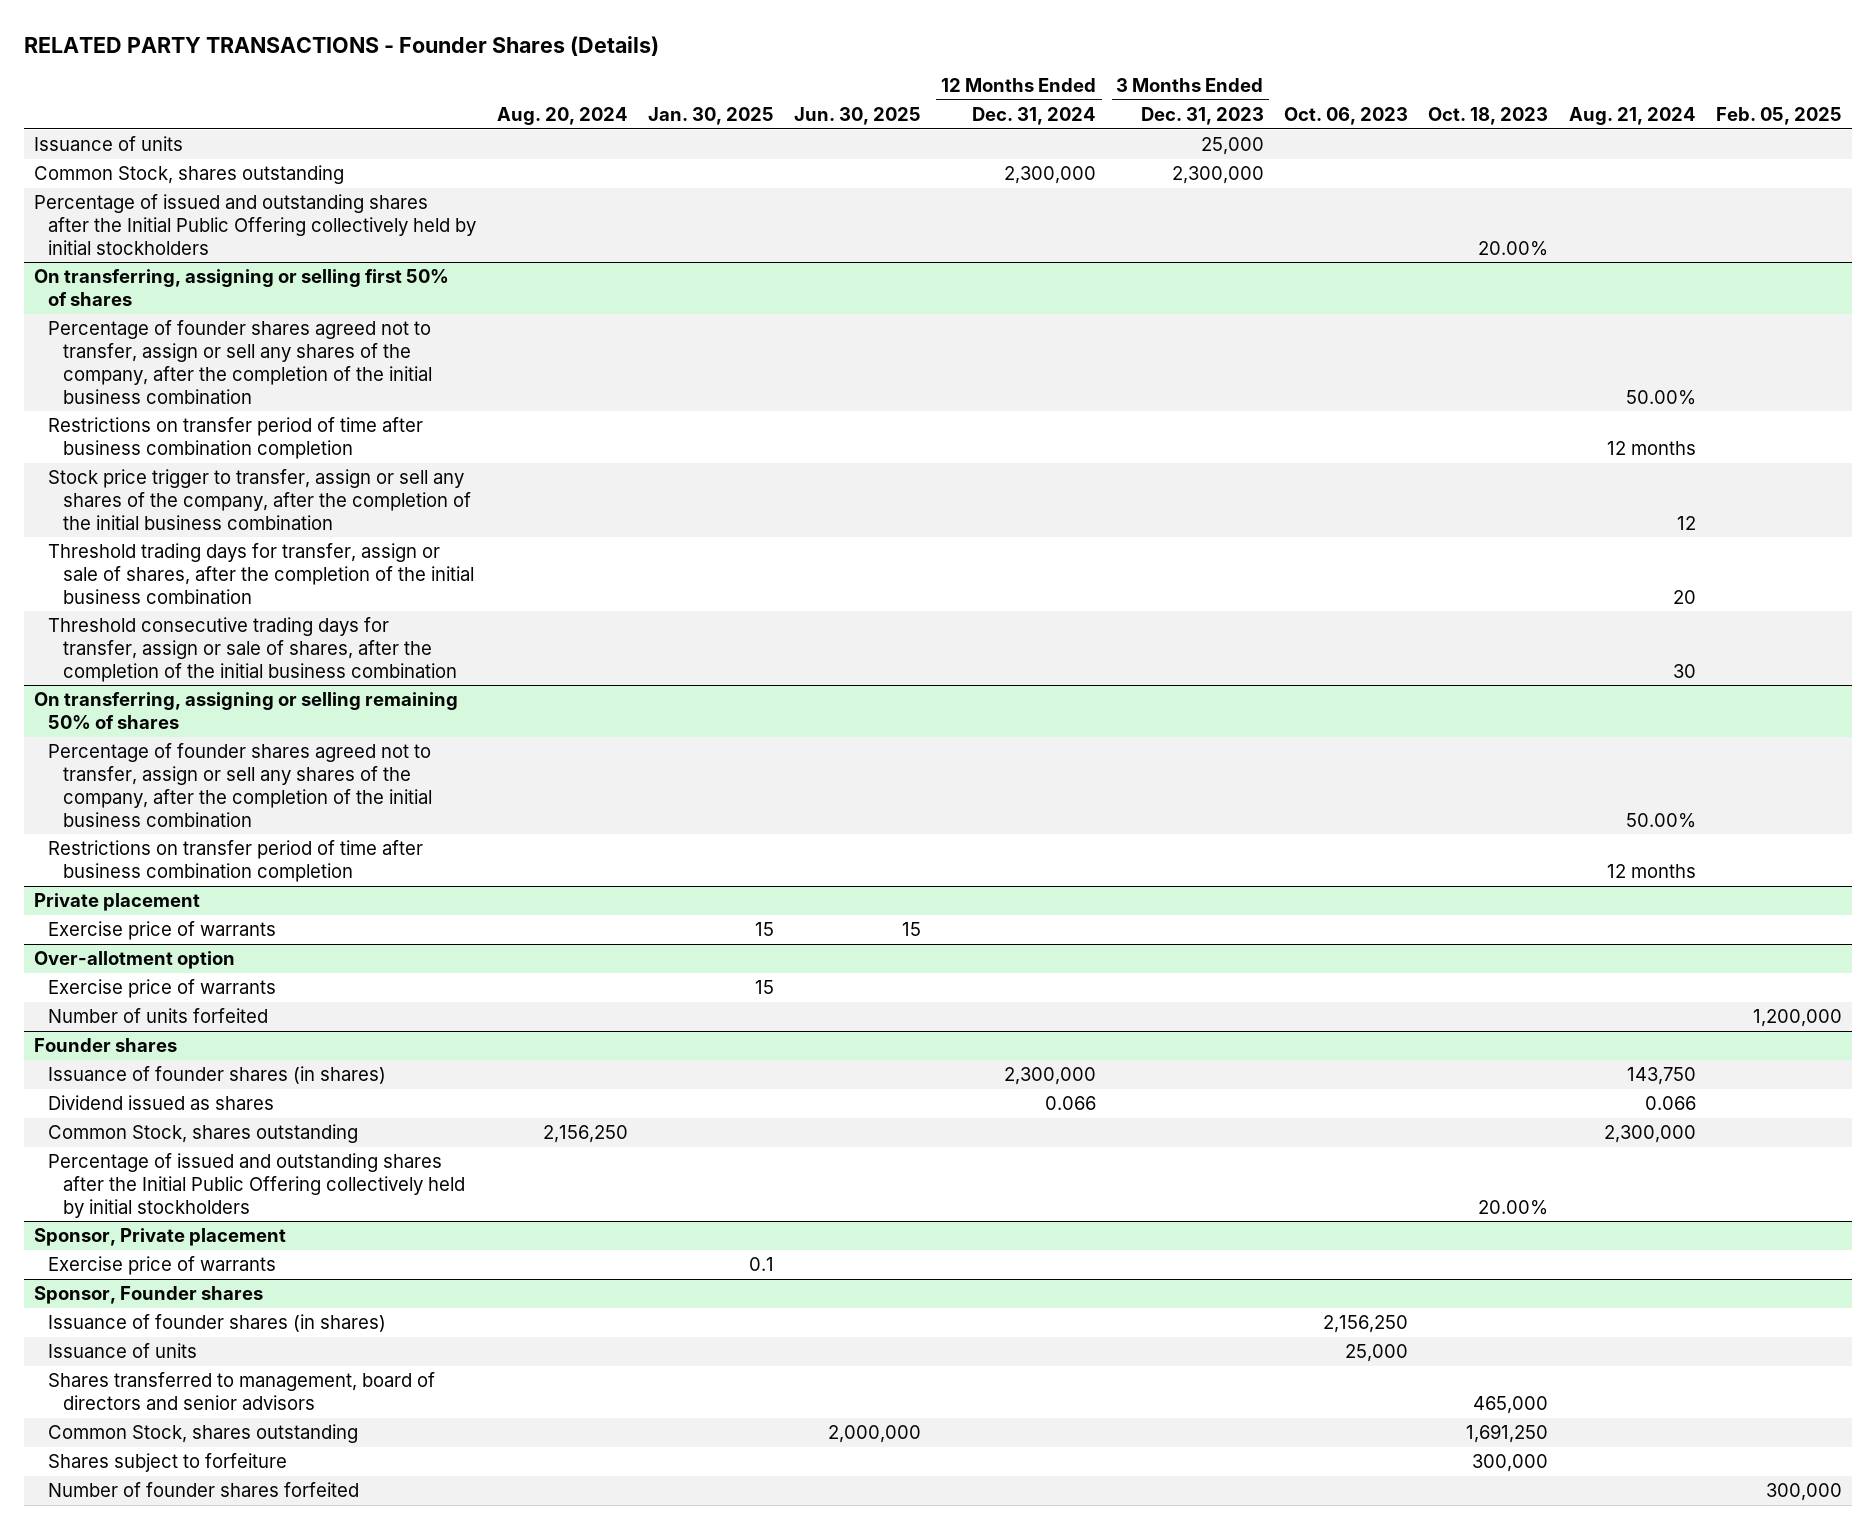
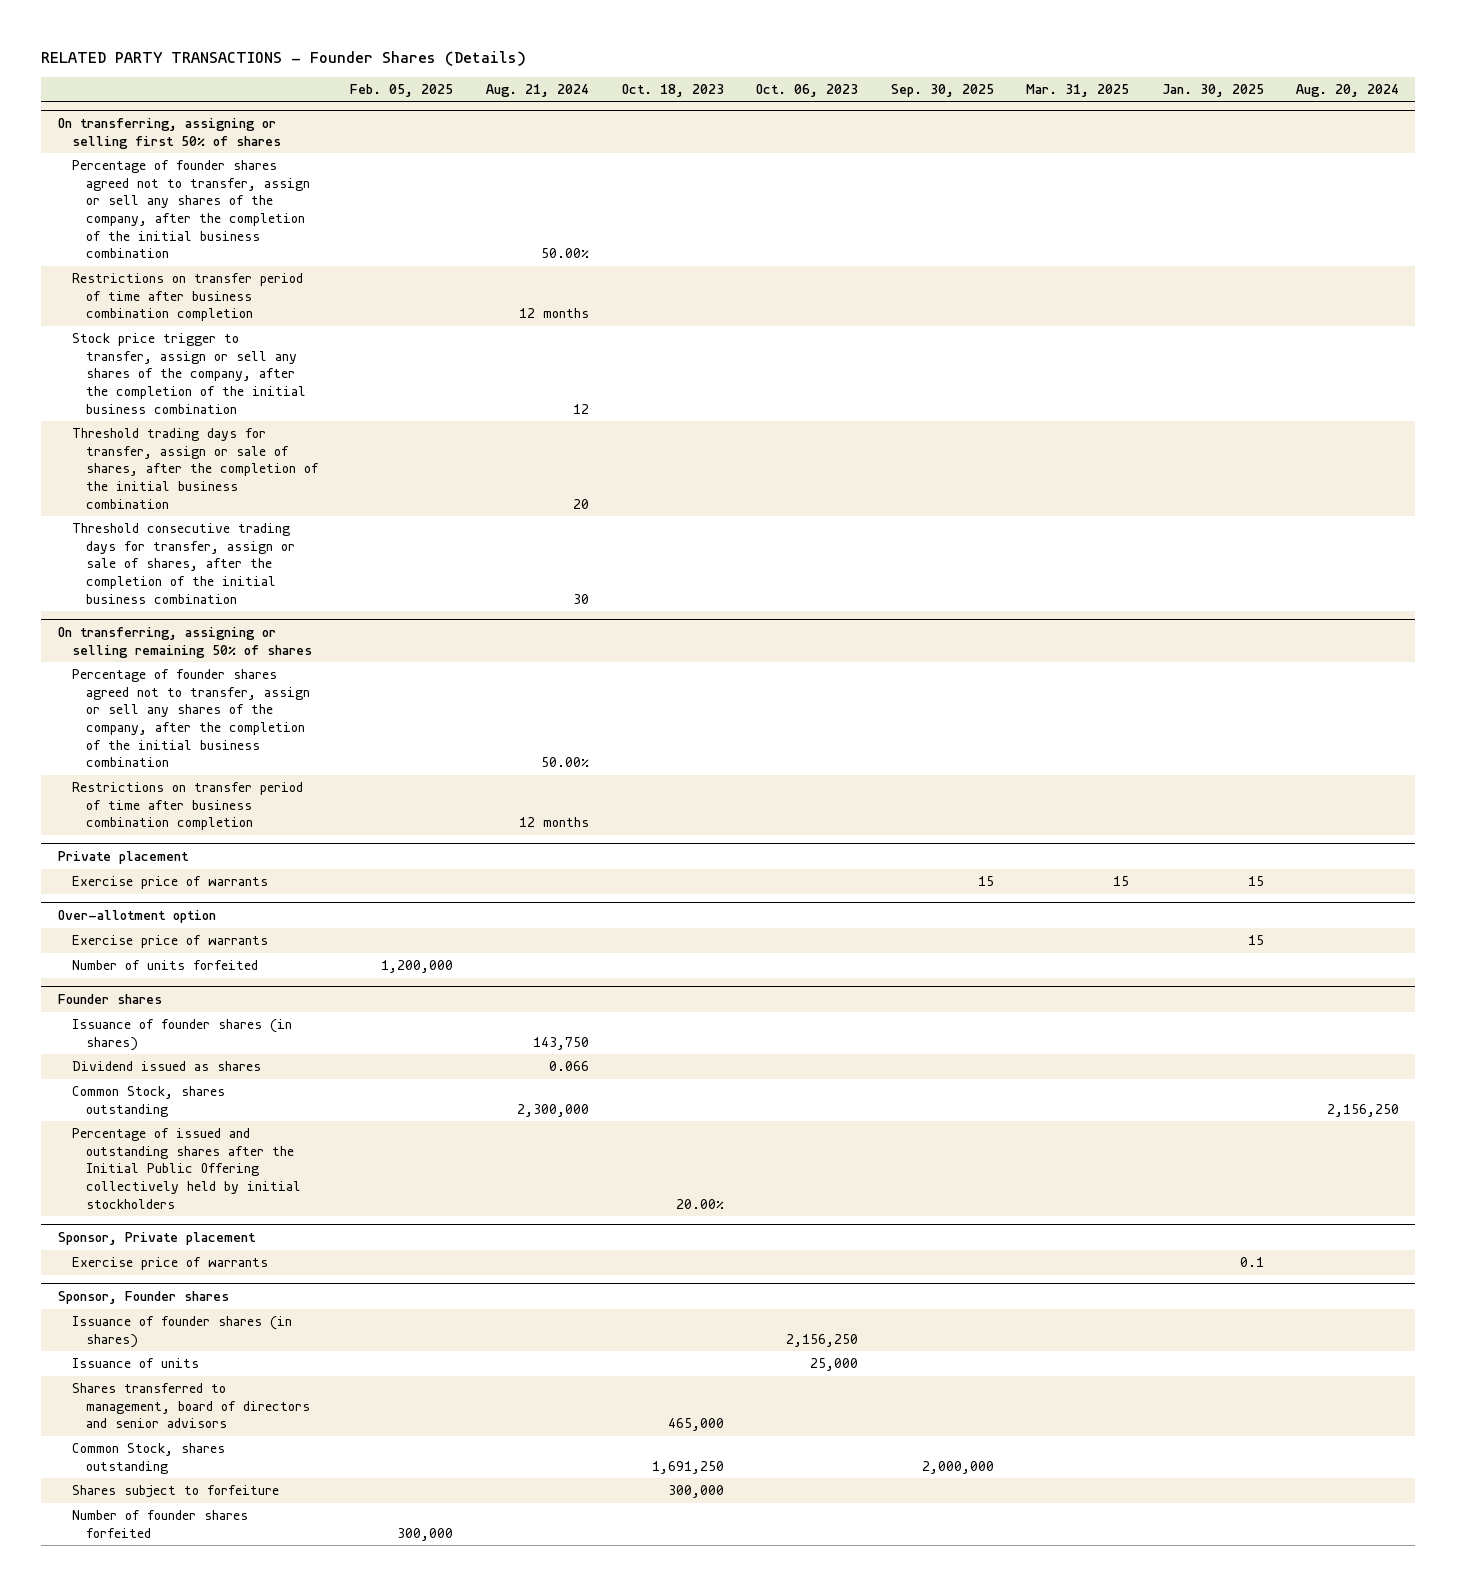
- | Aug. 20, 2024 | Jan. 30, 2025 | Jun. 30, 2025 | 12 Months Ended Dec. 31, 2024 | 3 Months Ended Dec. 31, 2023 | Oct. 06, 2023 | Oct. 18, 2023 | Aug. 21, 2024 | Feb. 05, 2025
+ | Feb. 05, 2025 | Aug. 21, 2024 | Oct. 18, 2023 | Oct. 06, 2023 | Sep. 30, 2025 | Mar. 31, 2025 | Jan. 30, 2025 | Aug. 20, 2024
- Issuance of units | | | | | 25,000 | | | |
- Common Stock, shares outstanding | | | | 2,300,000 | 2,300,000 | | | |
- Percentage of issued and outstanding shares after the Initial Public Offering collectively held by initial stockholders | | | | | | | 20.00% | |

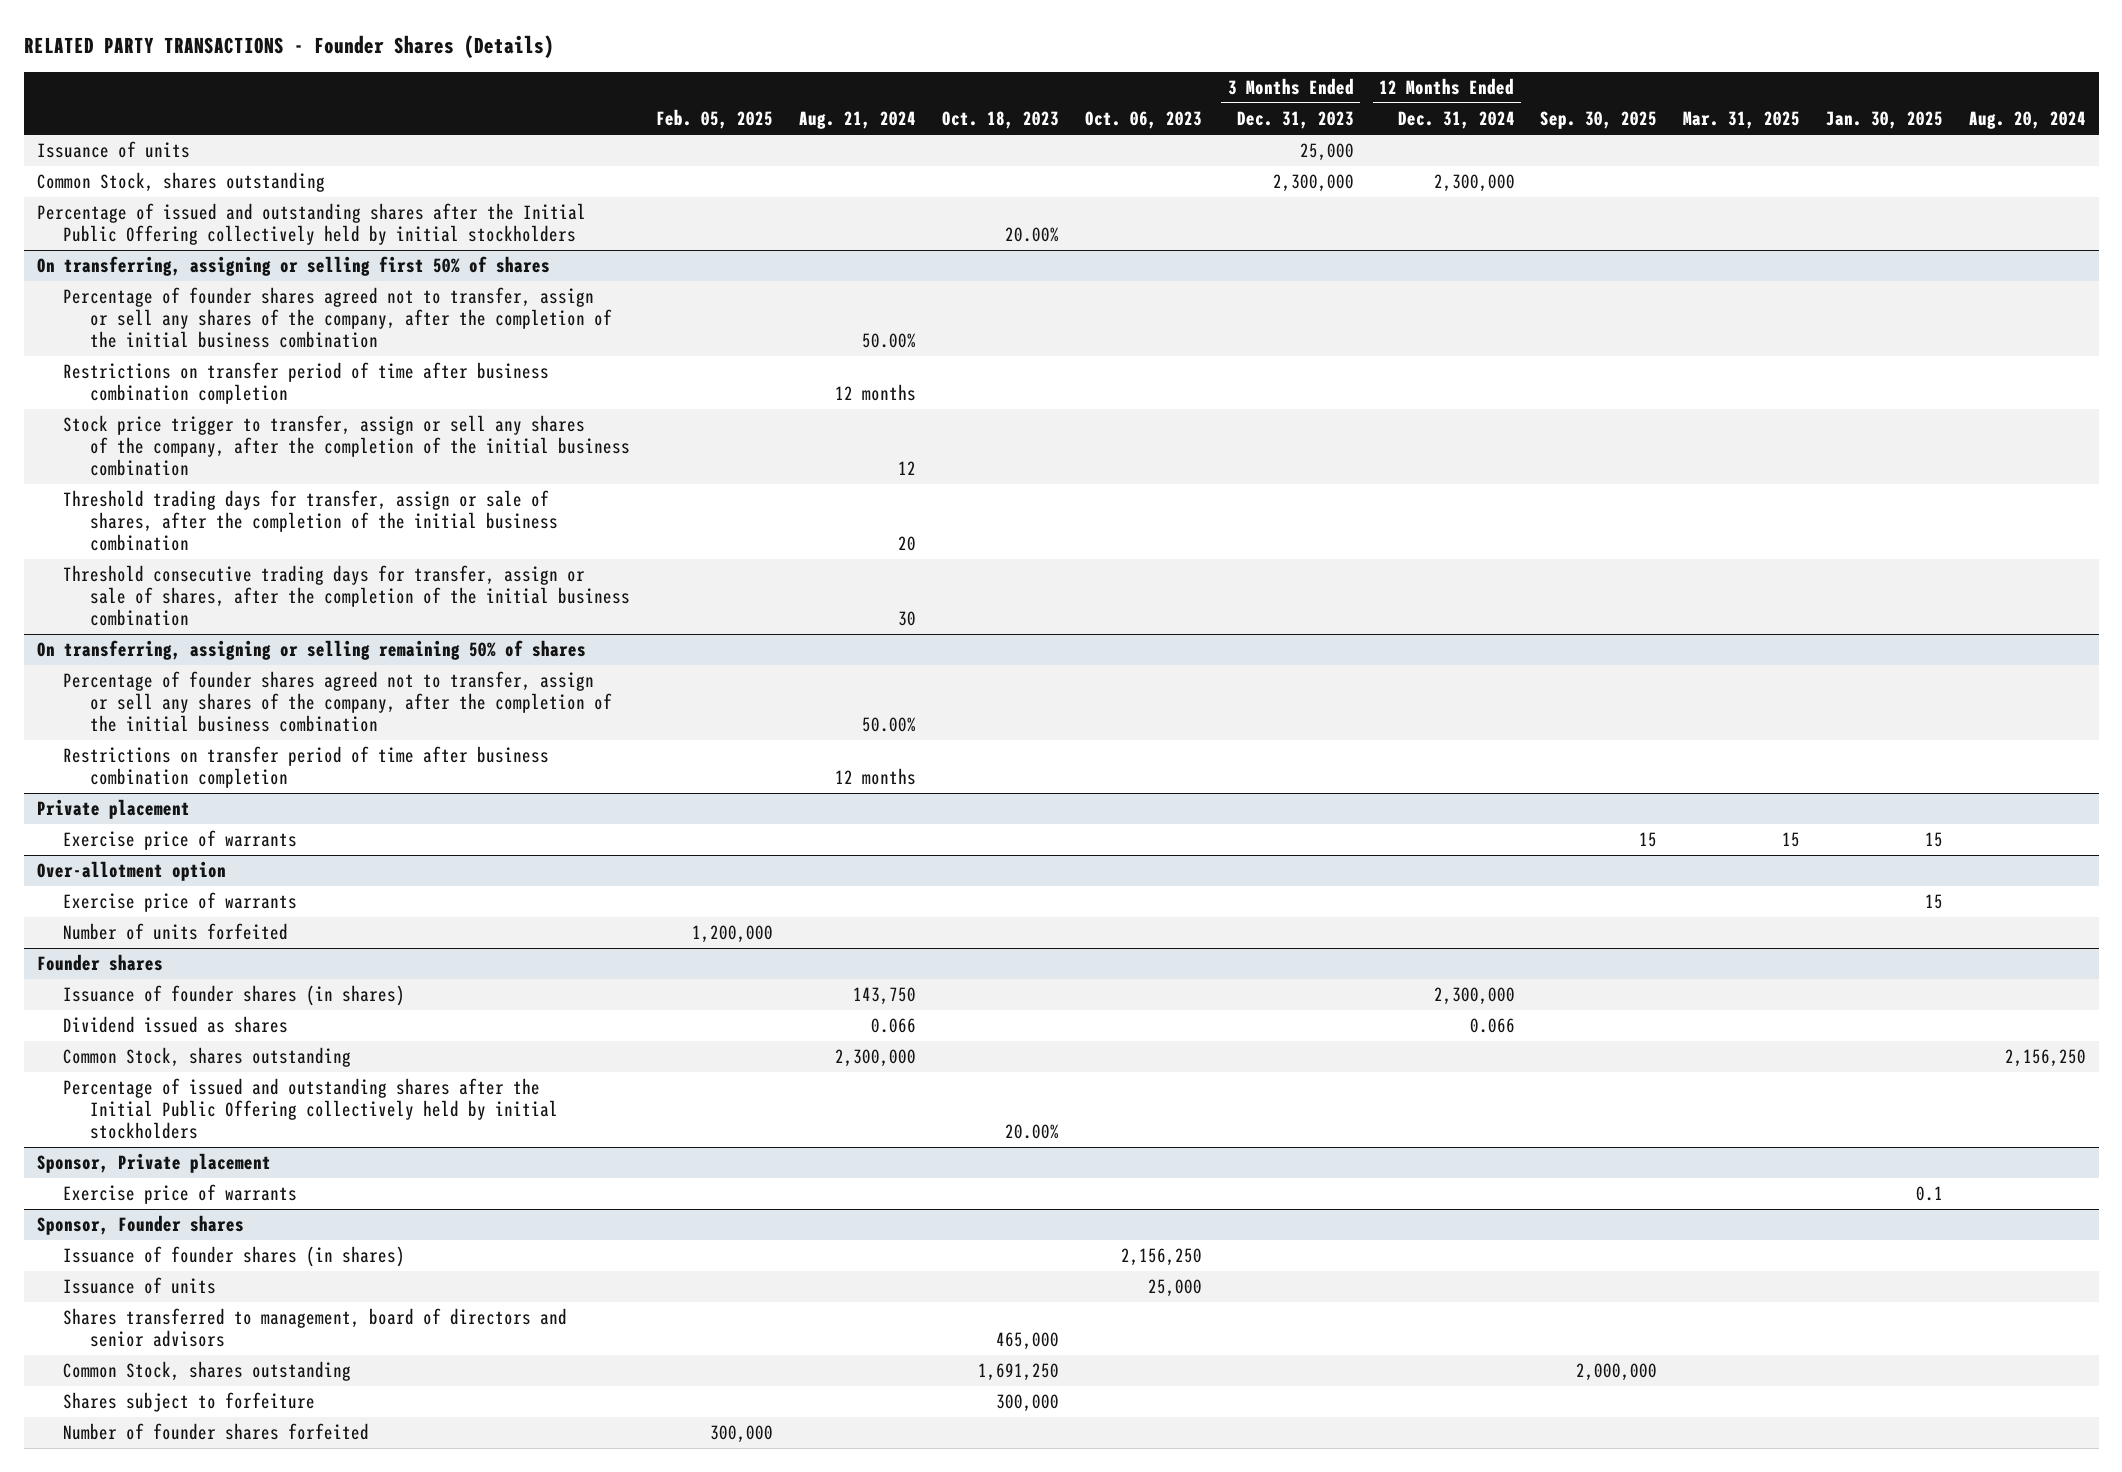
- | Feb. 05, 2025 | Aug. 21, 2024 | Oct. 18, 2023 | Oct. 06, 2023 | Sep. 30, 2025 | Mar. 31, 2025 | Jan. 30, 2025 | Aug. 20, 2024
+ | Feb. 05, 2025 | Aug. 21, 2024 | Oct. 18, 2023 | Oct. 06, 2023 | 3 Months Ended Dec. 31, 2023 | 12 Months Ended Dec. 31, 2024 | Sep. 30, 2025 | Mar. 31, 2025 | Jan. 30, 2025 | Aug. 20, 2024
+ Issuance of units | | | | | 25,000 | | | | |
+ Common Stock, shares outstanding | | | | | 2,300,000 | 2,300,000 | | | |
+ Percentage of issued and outstanding shares after the Initial Public Offering collectively held by initial stockholders | | | 20.00% | | | | | | |

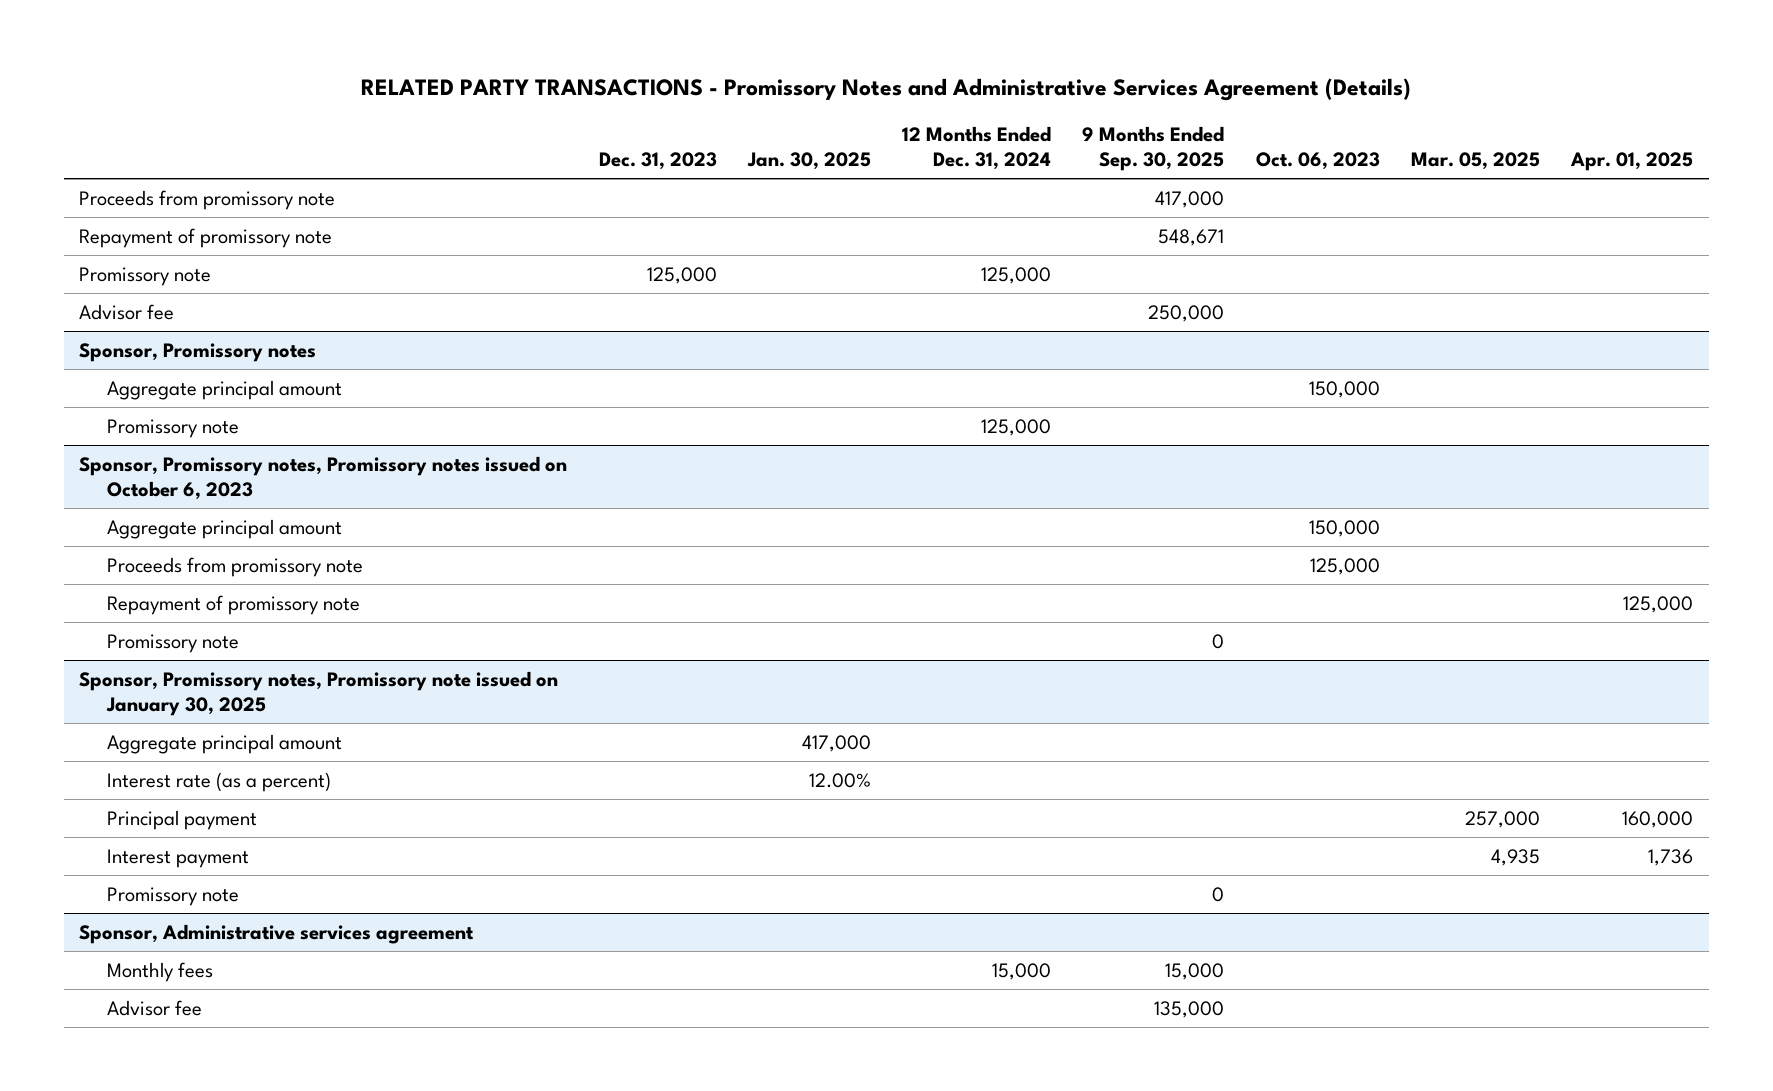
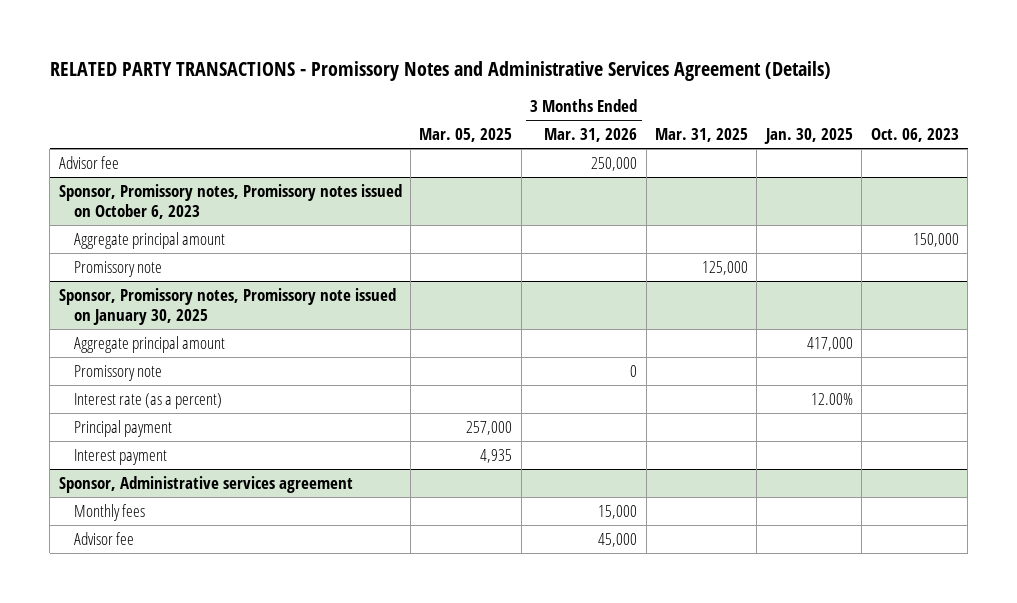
- | Dec. 31, 2023 | Jan. 30, 2025 | 12 Months Ended Dec. 31, 2024 | 9 Months Ended Sep. 30, 2025 | Oct. 06, 2023 | Mar. 05, 2025 | Apr. 01, 2025
+ | Mar. 05, 2025 | 3 Months Ended Mar. 31, 2026 | Mar. 31, 2025 | Jan. 30, 2025 | Oct. 06, 2023
- Proceeds from promissory note | | | | 417,000 | | |
- Repayment of promissory note | | | | 548,671 | | |
- Promissory note | 125,000 | | 125,000 | | | |
- Sponsor, Promissory notes
- Aggregate principal amount | | | | | 150,000 | |
- Promissory note | | | 125,000 | | | |
@ Sponsor, Promissory notes, Promissory notes issued on October 6, 2023
- Proceeds from promissory note | | | | | 125,000 | |
- Repayment of promissory note | | | | | | | 125,000
@ Sponsor, Promissory notes, Promissory note issued on January 30, 2025
moved up: Promissory note | | 0 | | |

